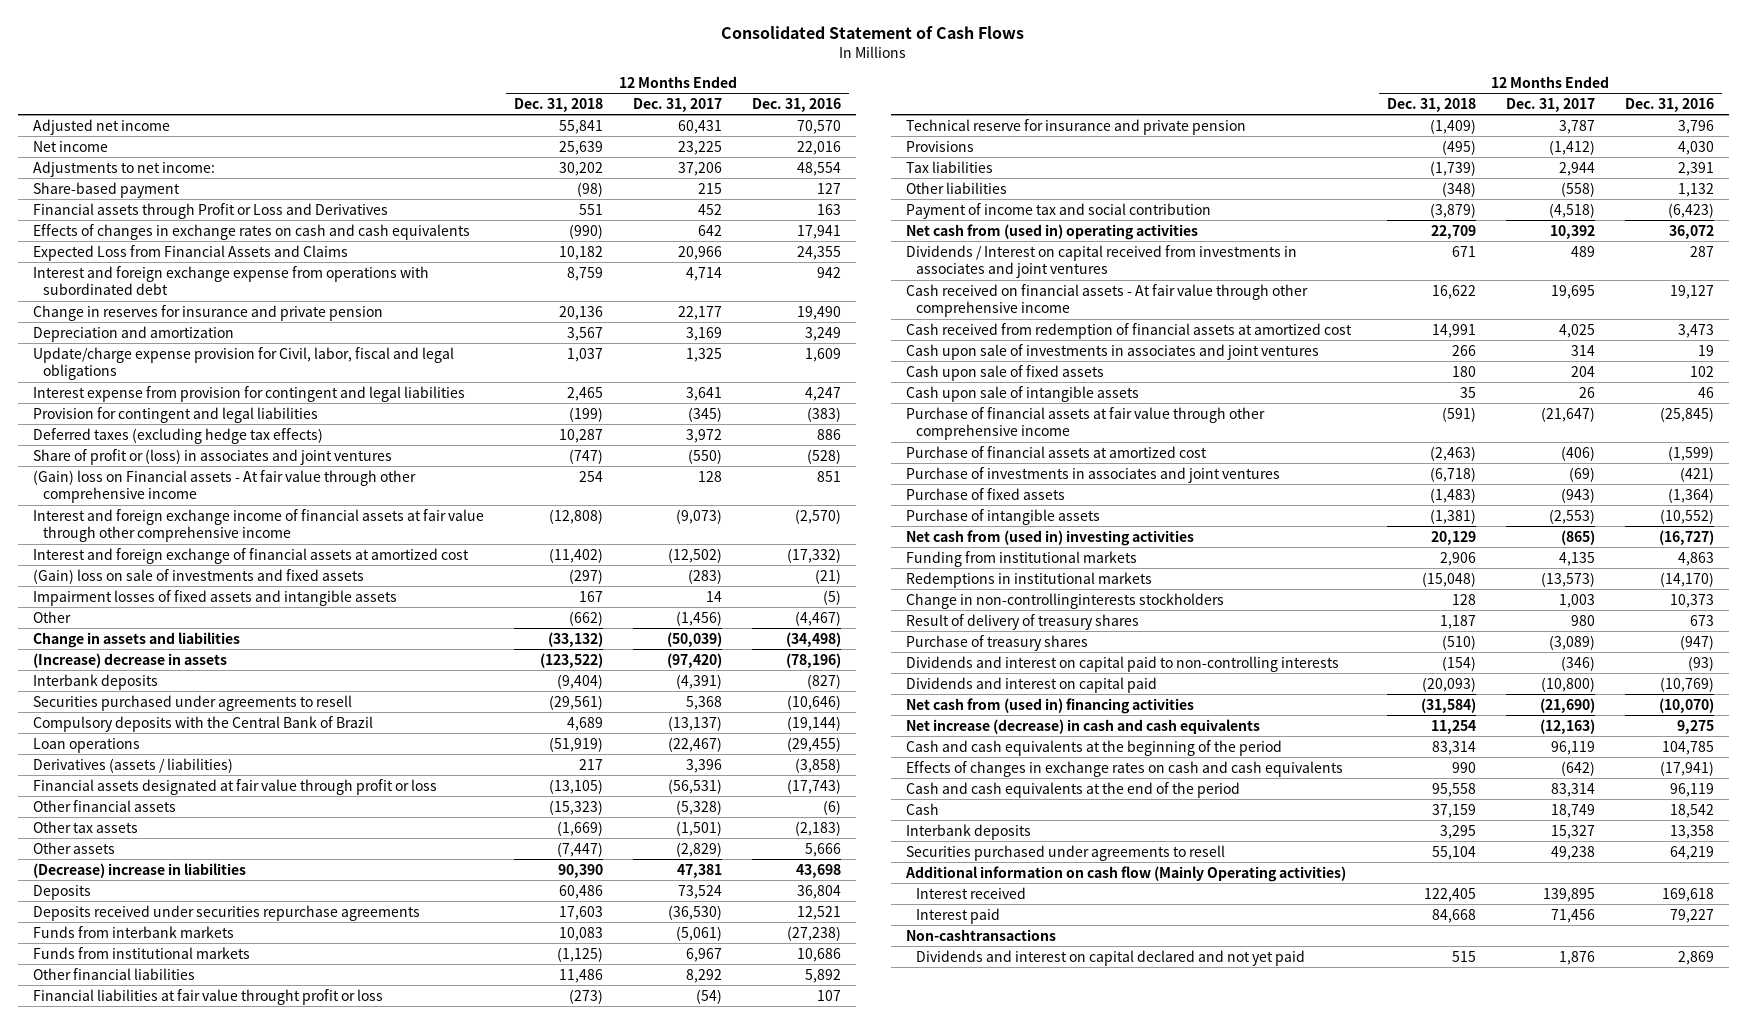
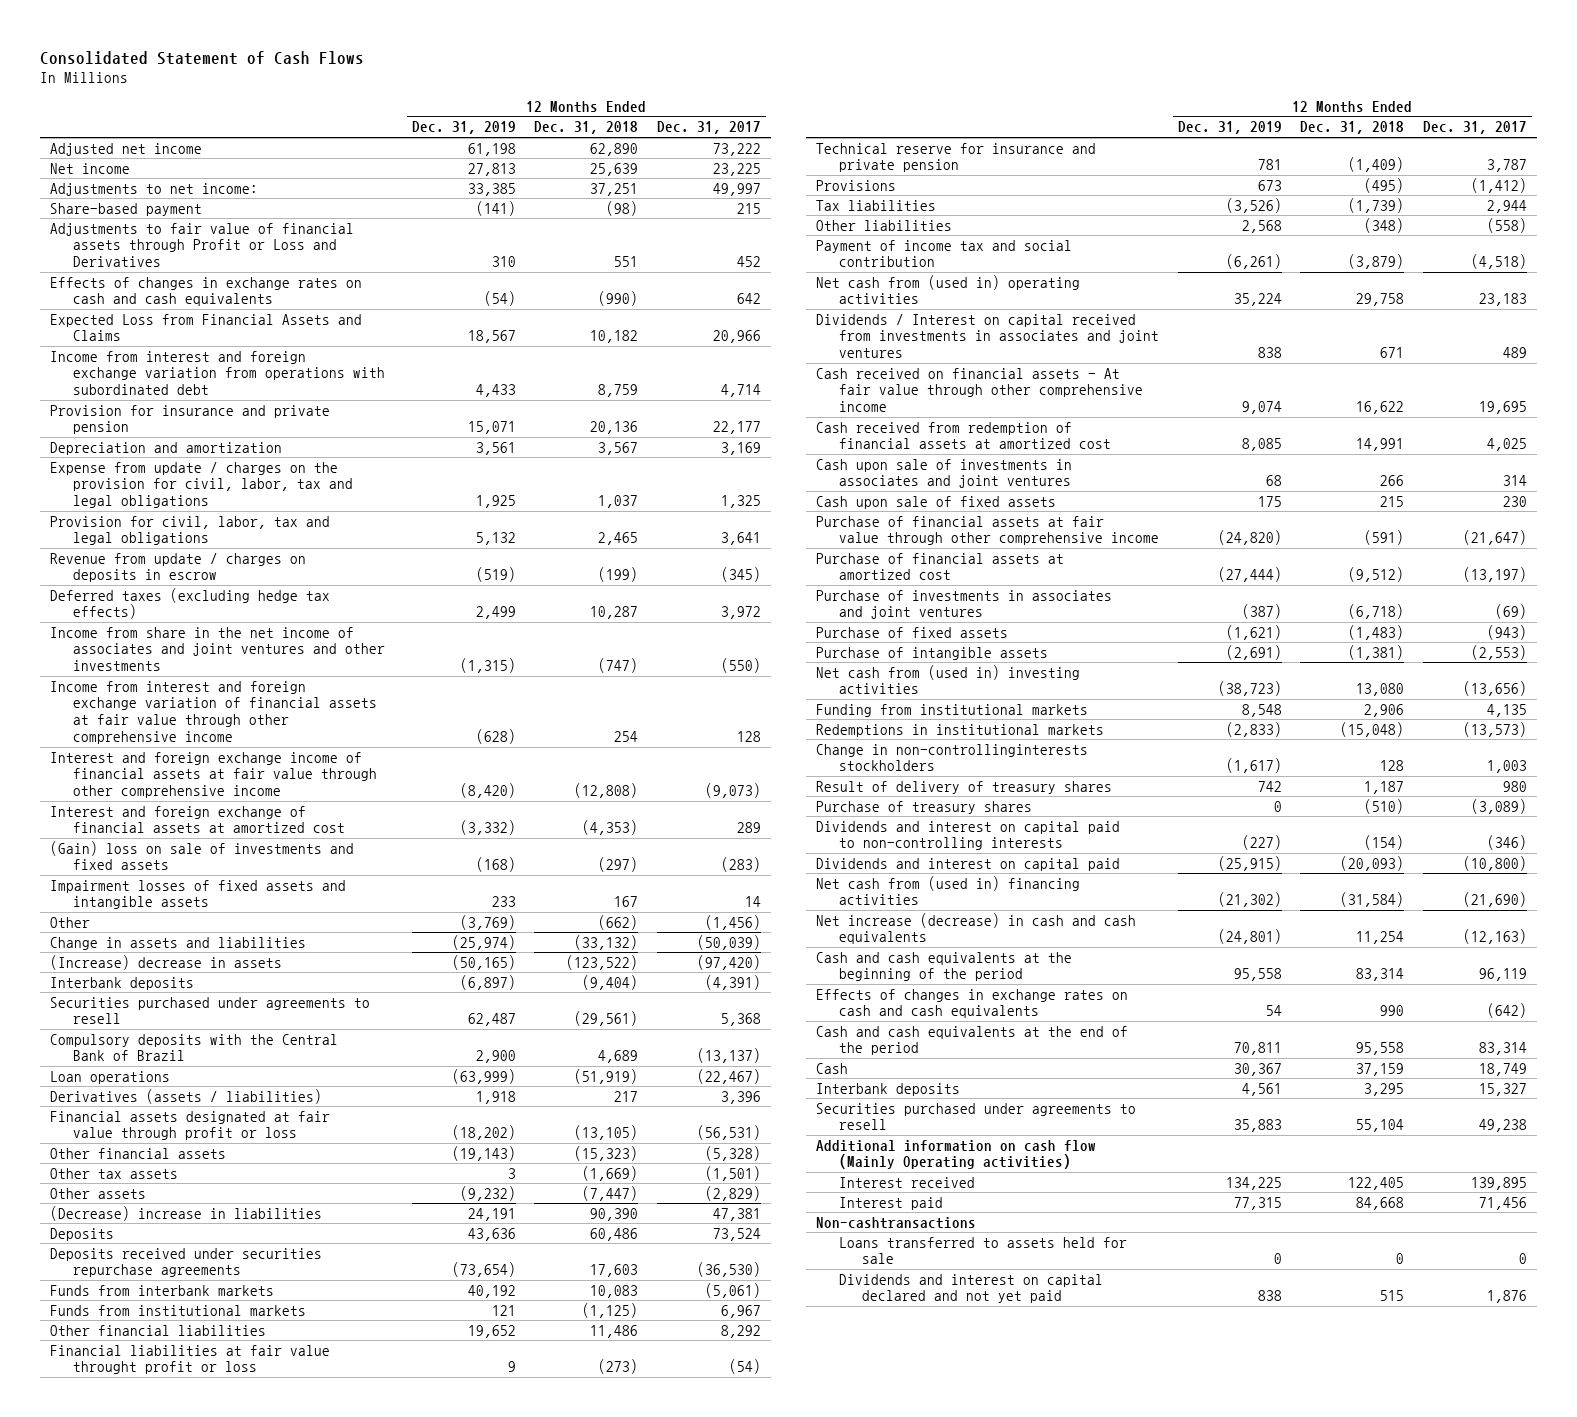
- | 12 Months Ended Dec. 31, 2018 | 12 Months Ended Dec. 31, 2017 | 12 Months Ended Dec. 31, 2016
+ | 12 Months Ended Dec. 31, 2019 | 12 Months Ended Dec. 31, 2018 | 12 Months Ended Dec. 31, 2017
- Adjusted net income | 55,841 | 60,431 | 70,570
+ Adjusted net income | 61,198 | 62,890 | 73,222
- Adjustments to net income: | 30,202 | 37,206 | 48,554
+ Adjustments to net income: | 33,385 | 37,251 | 49,997
- Financial assets through Profit or Loss and Derivatives | 551 | 452 | 163
+ Adjustments to fair value of financial assets through Profit or Loss and Derivatives | 310 | 551 | 452
- Interest and foreign exchange expense from operations with subordinated debt | 8,759 | 4,714 | 942
- Change in reserves for insurance and private pension | 20,136 | 22,177 | 19,490
+ Income from interest and foreign exchange variation from operations with subordinated debt | 4,433 | 8,759 | 4,714
+ Provision for insurance and private pension | 15,071 | 20,136 | 22,177
- Update/charge expense provision for Civil, labor, fiscal and legal obligations | 1,037 | 1,325 | 1,609
- Interest expense from provision for contingent and legal liabilities | 2,465 | 3,641 | 4,247
- Provision for contingent and legal liabilities | (199) | (345) | (383)
+ Expense from update / charges on the provision for civil, labor, tax and legal obligations | 1,925 | 1,037 | 1,325
+ Provision for civil, labor, tax and legal obligations | 5,132 | 2,465 | 3,641
+ Revenue from update / charges on deposits in escrow | (519) | (199) | (345)
- Share of profit or (loss) in associates and joint ventures | (747) | (550) | (528)
- (Gain) loss on Financial assets - At fair value through other comprehensive income | 254 | 128 | 851
+ Income from share in the net income of associates and joint ventures and other investments | (1,315) | (747) | (550)
+ Income from interest and foreign exchange variation of financial assets at fair value through other comprehensive income | (628) | 254 | 128
- Interest and foreign exchange of financial assets at amortized cost | (11,402) | (12,502) | (17,332)
+ Interest and foreign exchange of financial assets at amortized cost | (3,332) | (4,353) | 289
- Net cash from (used in) operating activities | 22,709 | 10,392 | 36,072
+ Net cash from (used in) operating activities | 35,224 | 29,758 | 23,183
- Cash upon sale of fixed assets | 180 | 204 | 102
- Cash upon sale of intangible assets | 35 | 26 | 46
+ Cash upon sale of fixed assets | 175 | 215 | 230
- Purchase of financial assets at amortized cost | (2,463) | (406) | (1,599)
+ Purchase of financial assets at amortized cost | (27,444) | (9,512) | (13,197)
- Net cash from (used in) investing activities | 20,129 | (865) | (16,727)
+ Net cash from (used in) investing activities | (38,723) | 13,080 | (13,656)
+ Loans transferred to assets held for sale | 0 | 0 | 0

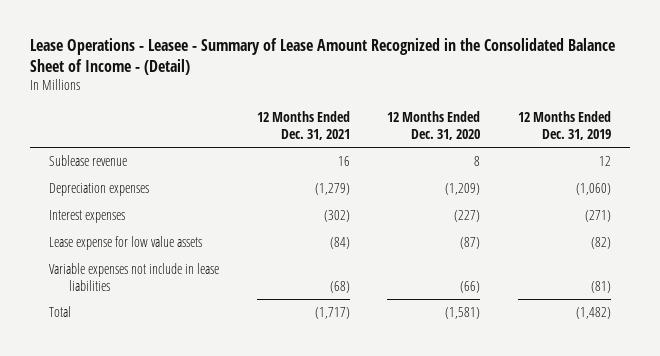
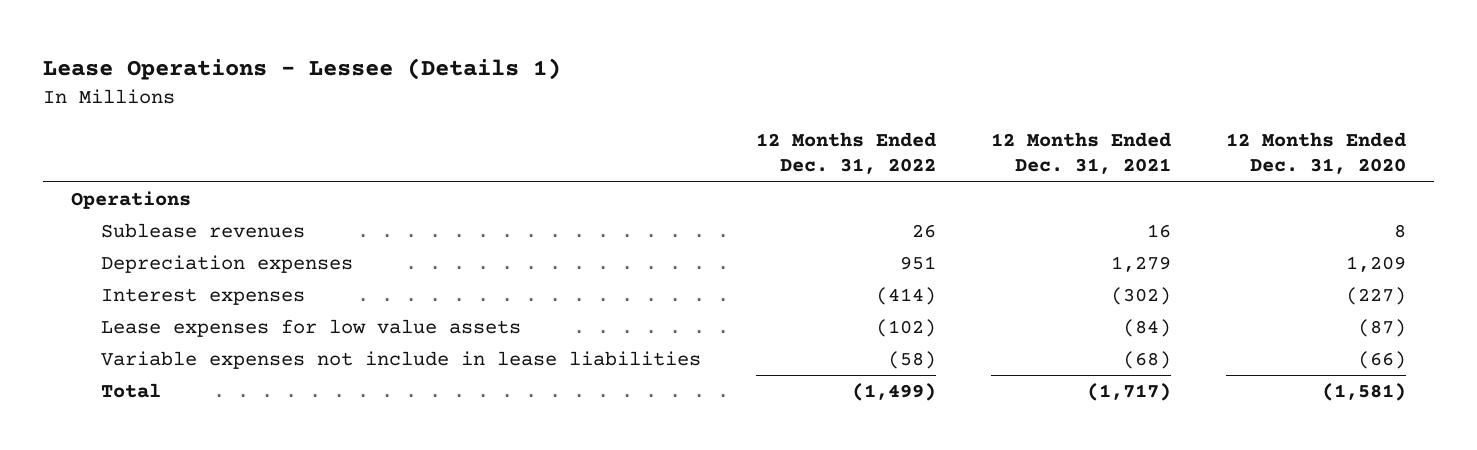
- Lease Operations - Leasee - Summary of Lease Amount Recognized in the Consolidated Balance Sheet of Income - (Detail)
+ Lease Operations - Lessee (Details 1)
- | 12 Months Ended Dec. 31, 2021 | 12 Months Ended Dec. 31, 2020 | 12 Months Ended Dec. 31, 2019
+ | 12 Months Ended Dec. 31, 2022 | 12 Months Ended Dec. 31, 2021 | 12 Months Ended Dec. 31, 2020
- Sublease revenue | 16 | 8 | 12
- Depreciation expenses | (1,279) | (1,209) | (1,060)
+ Operations
+ Sublease revenues | 26 | 16 | 8
+ Depreciation expenses | 951 | 1,279 | 1,209
- Lease expense for low value assets | (84) | (87) | (82)
+ Lease expenses for low value assets | (102) | (84) | (87)

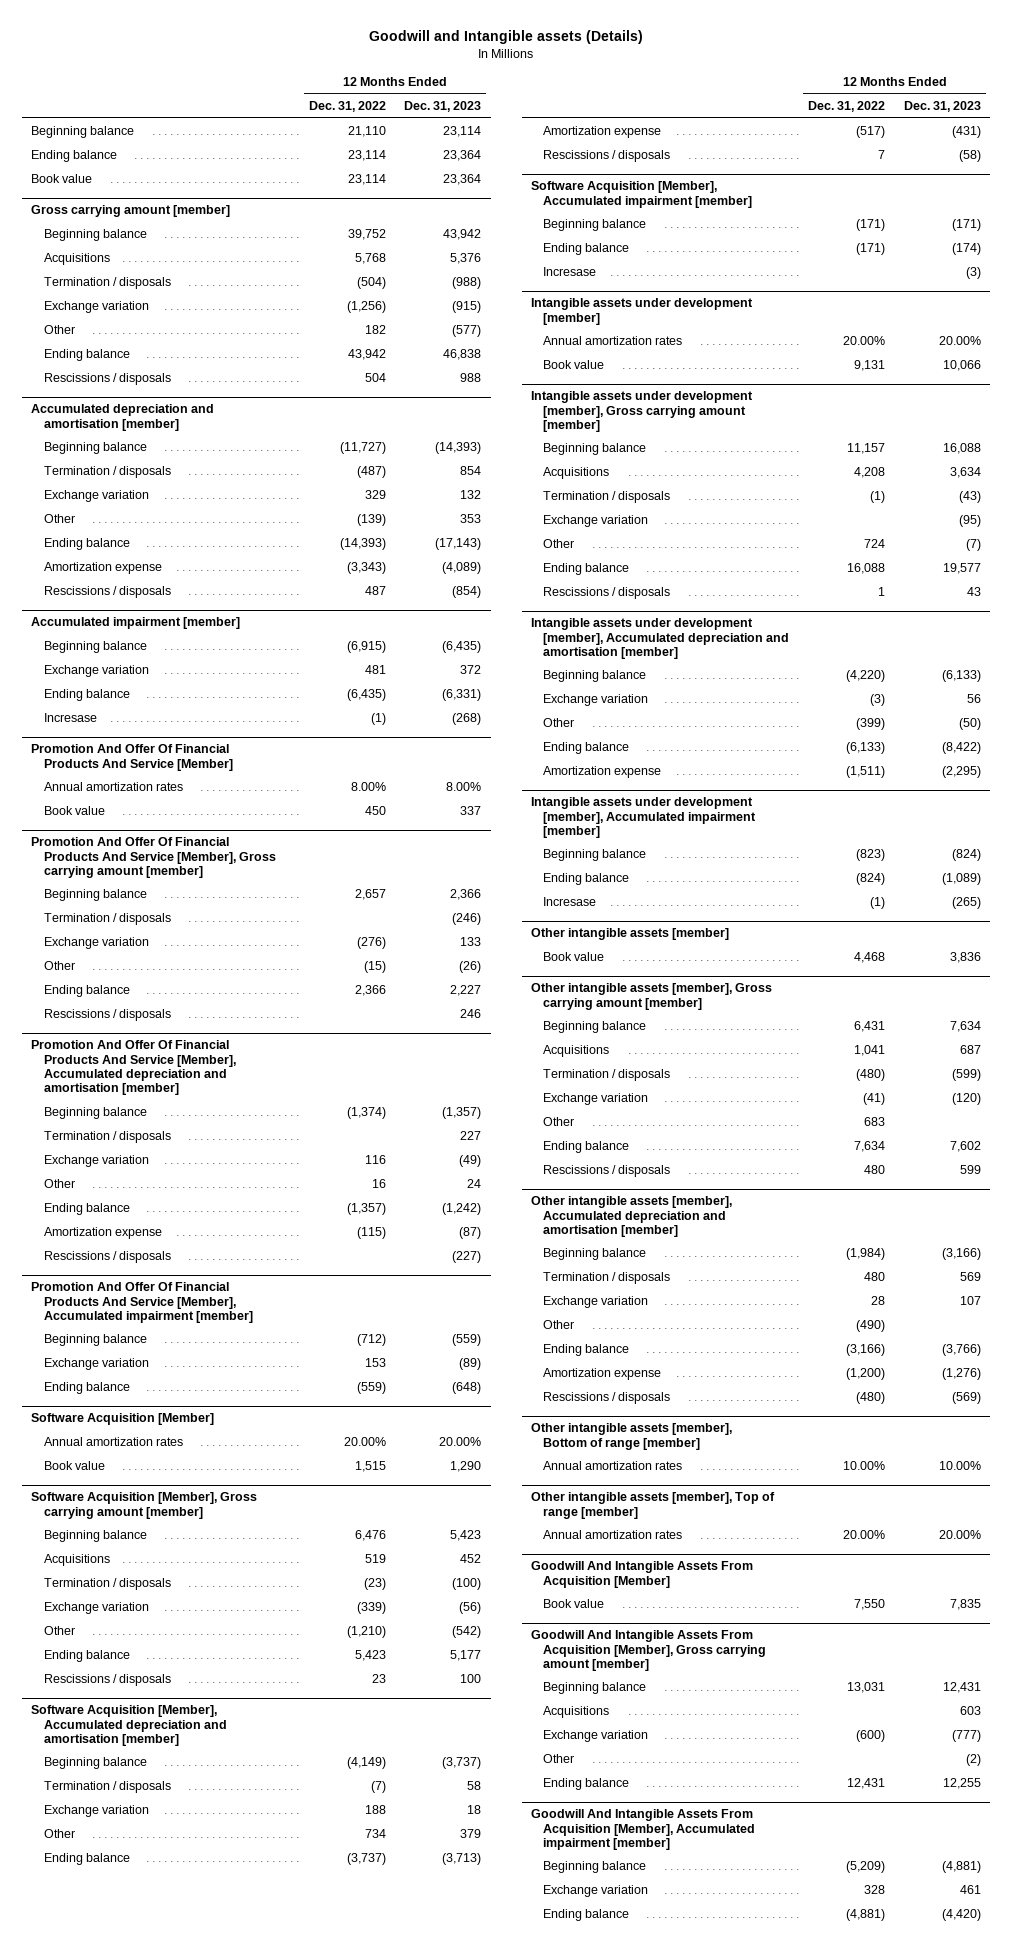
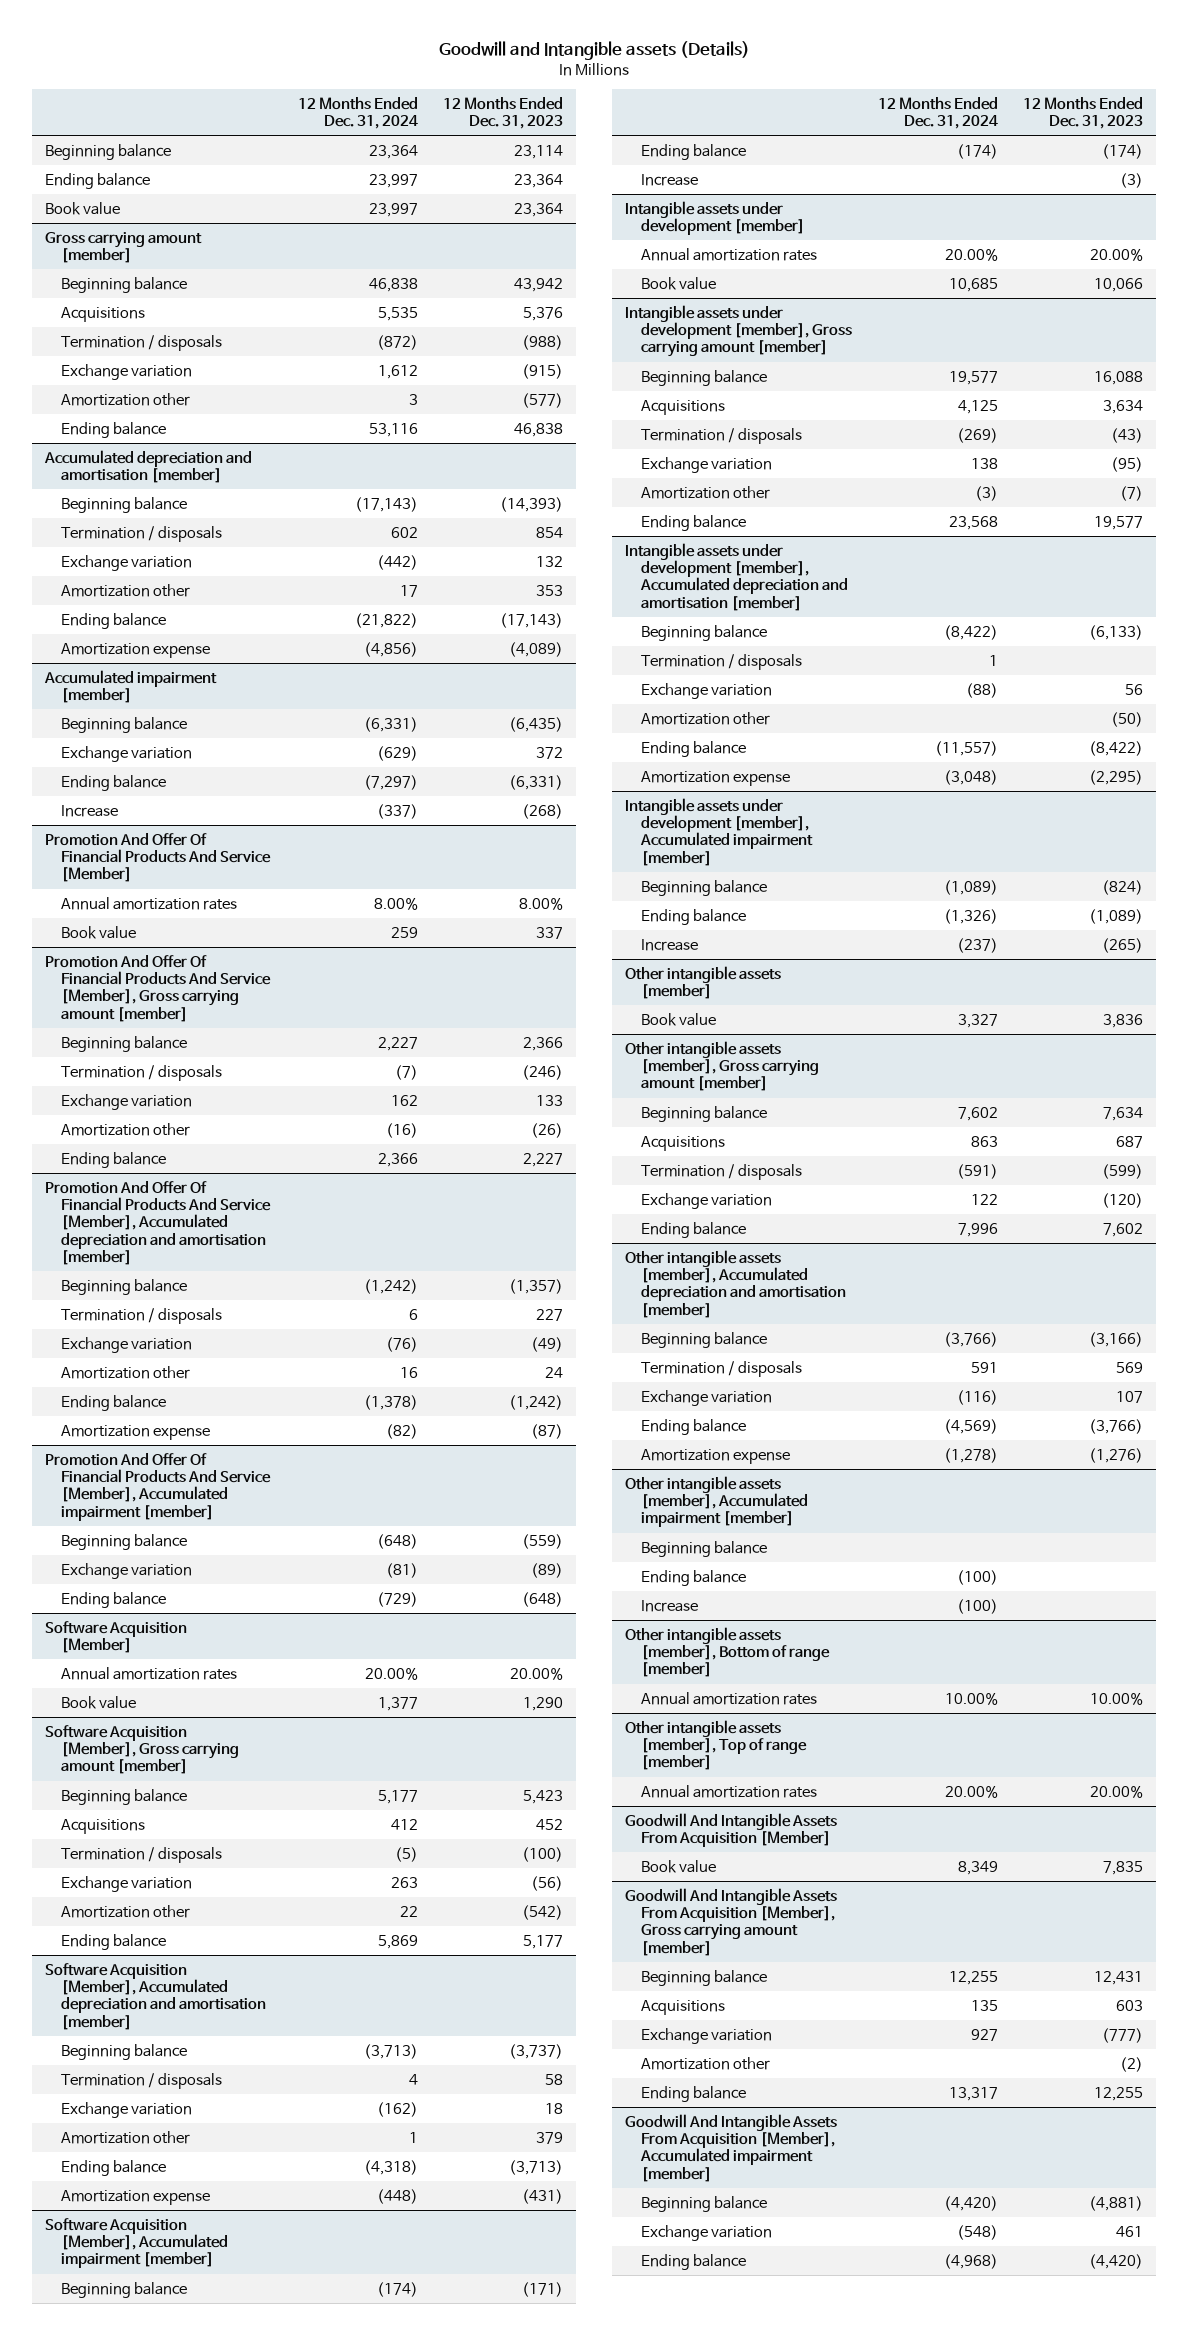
- | 12 Months Ended Dec. 31, 2022 | 12 Months Ended Dec. 31, 2023
+ | 12 Months Ended Dec. 31, 2024 | 12 Months Ended Dec. 31, 2023
@ Gross carrying amount [member]
- Other | 182 | (577)
+ Amortization other | 3 | (577)
- Rescissions / disposals | 504 | 988
@ Accumulated depreciation and amortisation [member]
- Other | (139) | 353
+ Amortization other | 17 | 353
- Rescissions / disposals | 487 | (854)
@ Accumulated impairment [member]
- Incresase | (1) | (268)
+ Increase | (337) | (268)
@ Promotion And Offer Of Financial Products And Service [Member], Gross carrying amount [member]
- Other | (15) | (26)
+ Amortization other | (16) | (26)
- Rescissions / disposals | | 246
@ Promotion And Offer Of Financial Products And Service [Member], Accumulated depreciation and amortisation [member]
- Other | 16 | 24
+ Amortization other | 16 | 24
- Rescissions / disposals | | (227)
@ Software Acquisition [Member], Gross carrying amount [member]
- Other | (1,210) | (542)
+ Amortization other | 22 | (542)
- Rescissions / disposals | 23 | 100
@ Software Acquisition [Member], Accumulated depreciation and amortisation [member]
- Other | 734 | 379
+ Amortization other | 1 | 379
- Rescissions / disposals | 7 | (58)
@ Software Acquisition [Member], Accumulated impairment [member]
- Incresase | | (3)
+ Increase | | (3)
@ Intangible assets under development [member], Gross carrying amount [member]
- Other | 724 | (7)
+ Amortization other | (3) | (7)
- Rescissions / disposals | 1 | 43
@ Intangible assets under development [member], Accumulated depreciation and amortisation [member]
+ Termination / disposals | 1 |
- Other | (399) | (50)
+ Amortization other | | (50)
@ Intangible assets under development [member], Accumulated impairment [member]
- Incresase | (1) | (265)
+ Increase | (237) | (265)
@ Other intangible assets [member], Gross carrying amount [member]
- Other | 683 |
- Rescissions / disposals | 480 | 599
@ Other intangible assets [member], Accumulated depreciation and amortisation [member]
- Other | (490) |
- Rescissions / disposals | (480) | (569)
+ Other intangible assets [member], Accumulated impairment [member]
+ Beginning balance
+ Ending balance | (100) |
+ Increase | (100) |
@ Goodwill And Intangible Assets From Acquisition [Member], Gross carrying amount [member]
- Other | | (2)
+ Amortization other | | (2)

